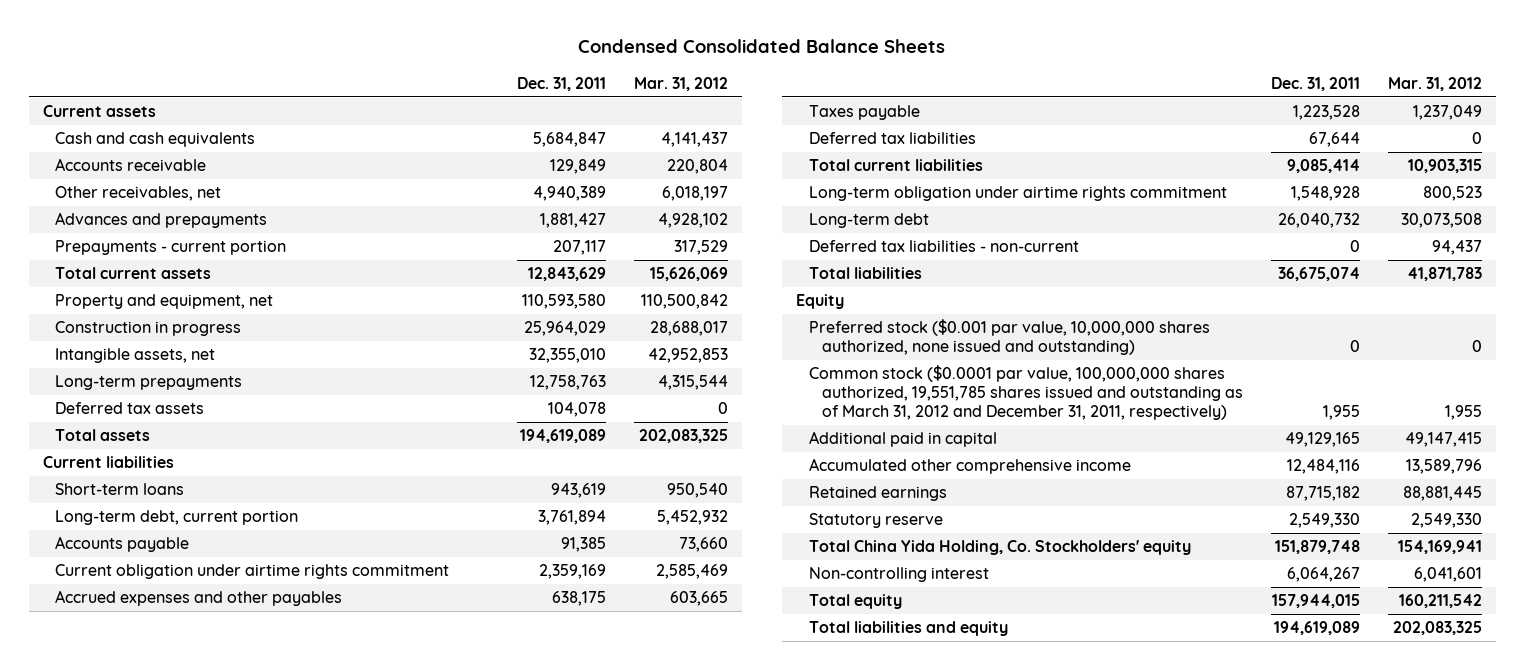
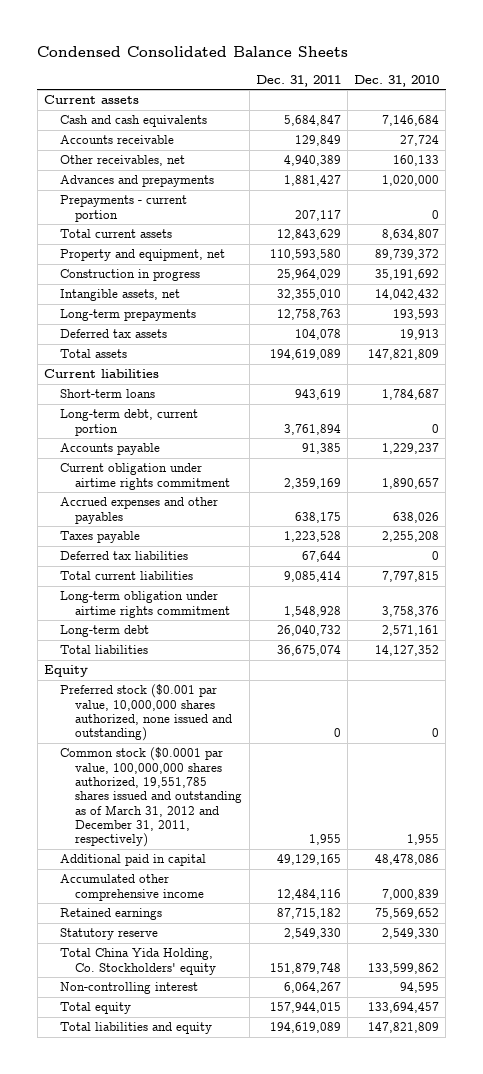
- | Dec. 31, 2011 | Mar. 31, 2012
+ | Dec. 31, 2011 | Dec. 31, 2010
- Deferred tax liabilities - non-current | 0 | 94,437

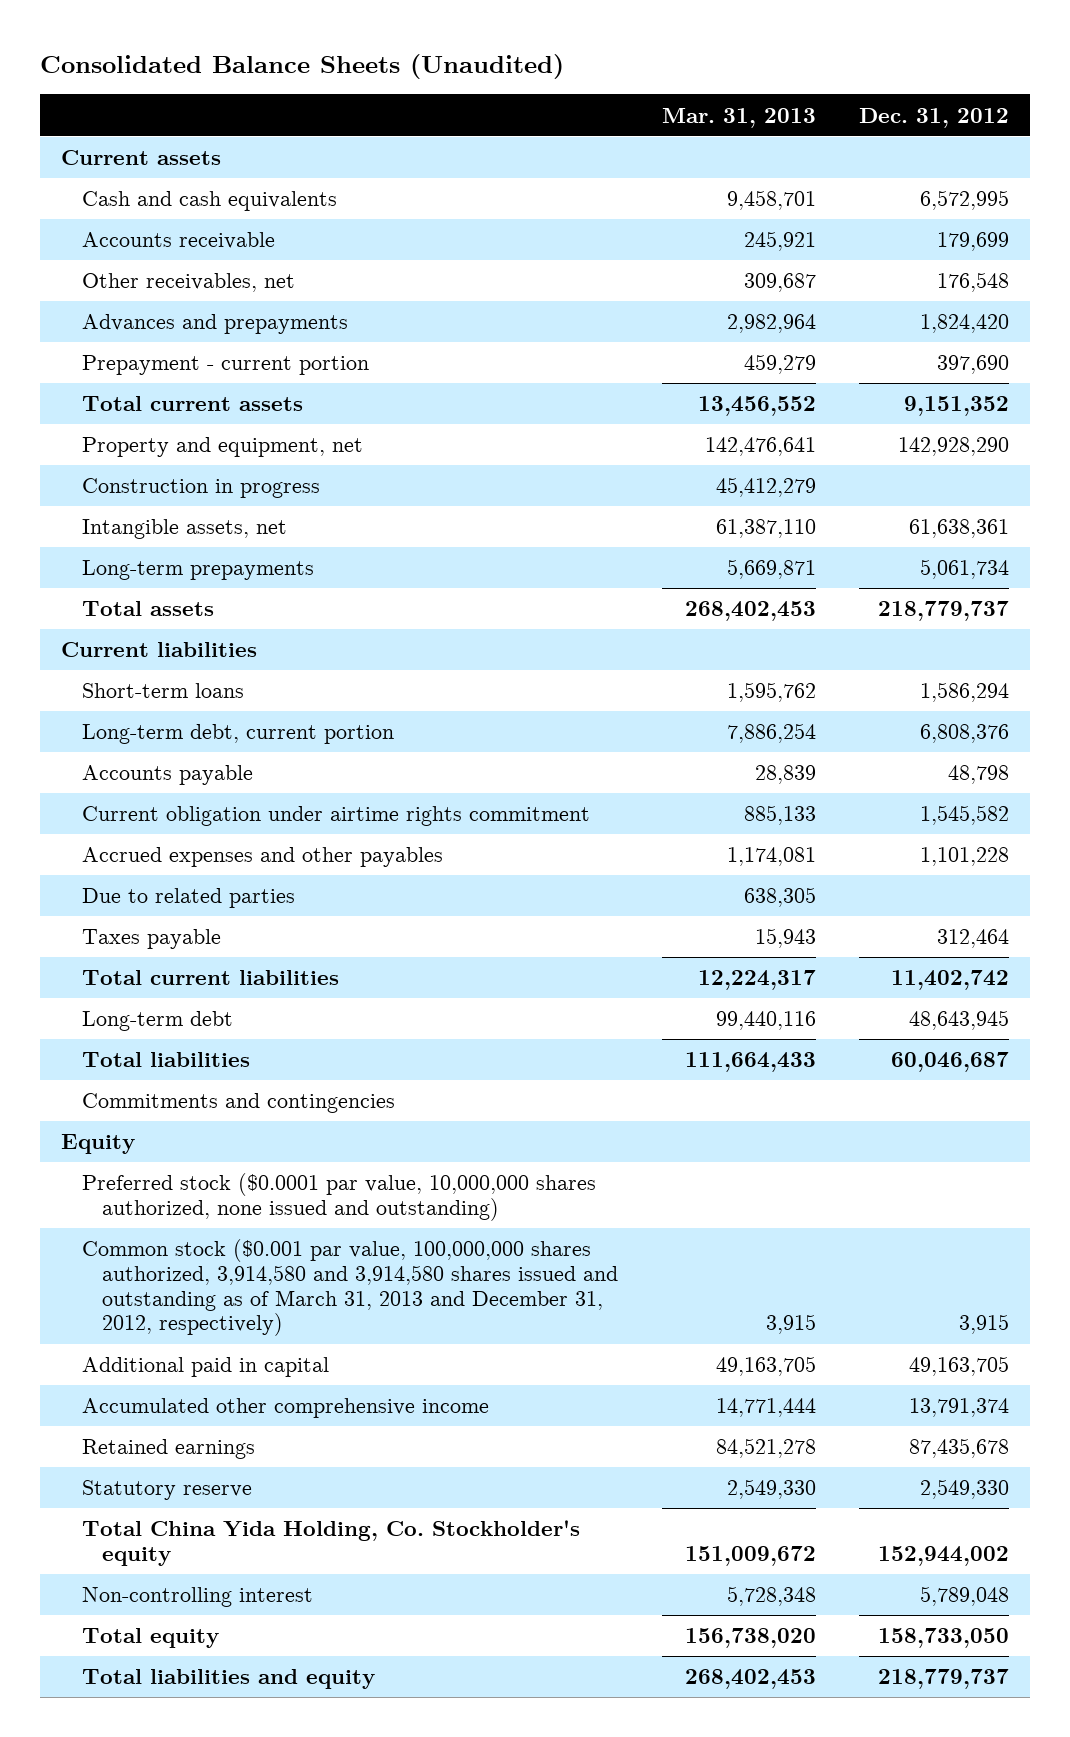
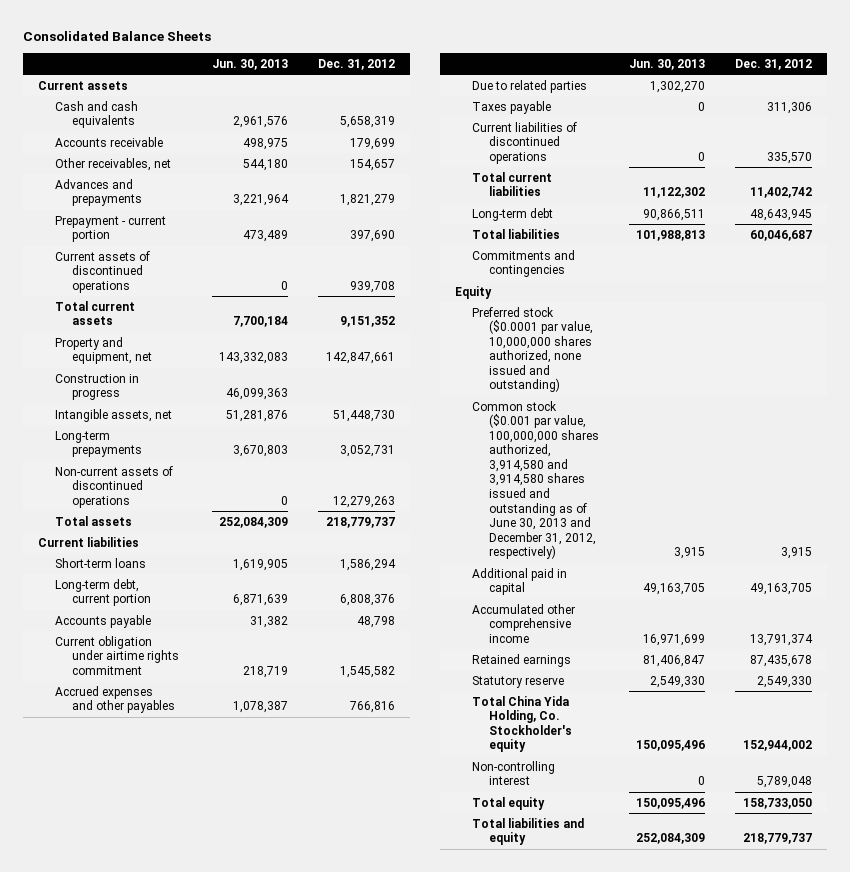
- Consolidated Balance Sheets (Unaudited)
+ Consolidated Balance Sheets
- | Mar. 31, 2013 | Dec. 31, 2012
+ | Jun. 30, 2013 | Dec. 31, 2012
- Cash and cash equivalents | 9,458,701 | 6,572,995
+ Cash and cash equivalents | 2,961,576 | 5,658,319
- Other receivables, net | 309,687 | 176,548
- Advances and prepayments | 2,982,964 | 1,824,420
+ Other receivables, net | 544,180 | 154,657
+ Advances and prepayments | 3,221,964 | 1,821,279
+ Current assets of discontinued operations | 0 | 939,708
- Property and equipment, net | 142,476,641 | 142,928,290
+ Property and equipment, net | 143,332,083 | 142,847,661
- Intangible assets, net | 61,387,110 | 61,638,361
- Long-term prepayments | 5,669,871 | 5,061,734
+ Intangible assets, net | 51,281,876 | 51,448,730
+ Long-term prepayments | 3,670,803 | 3,052,731
+ Non-current assets of discontinued operations | 0 | 12,279,263
- Accrued expenses and other payables | 1,174,081 | 1,101,228
+ Accrued expenses and other payables | 1,078,387 | 766,816
- Taxes payable | 15,943 | 312,464
+ Taxes payable | 0 | 311,306
+ Current liabilities of discontinued operations | 0 | 335,570
- Common stock ($0.001 par value, 100,000,000 shares authorized, 3,914,580 and 3,914,580 shares issued and outstanding as of March 31, 2013 and December 31, 2012, respectively) | 3,915 | 3,915
+ Common stock ($0.001 par value, 100,000,000 shares authorized, 3,914,580 and 3,914,580 shares issued and outstanding as of June 30, 2013 and December 31, 2012, respectively) | 3,915 | 3,915

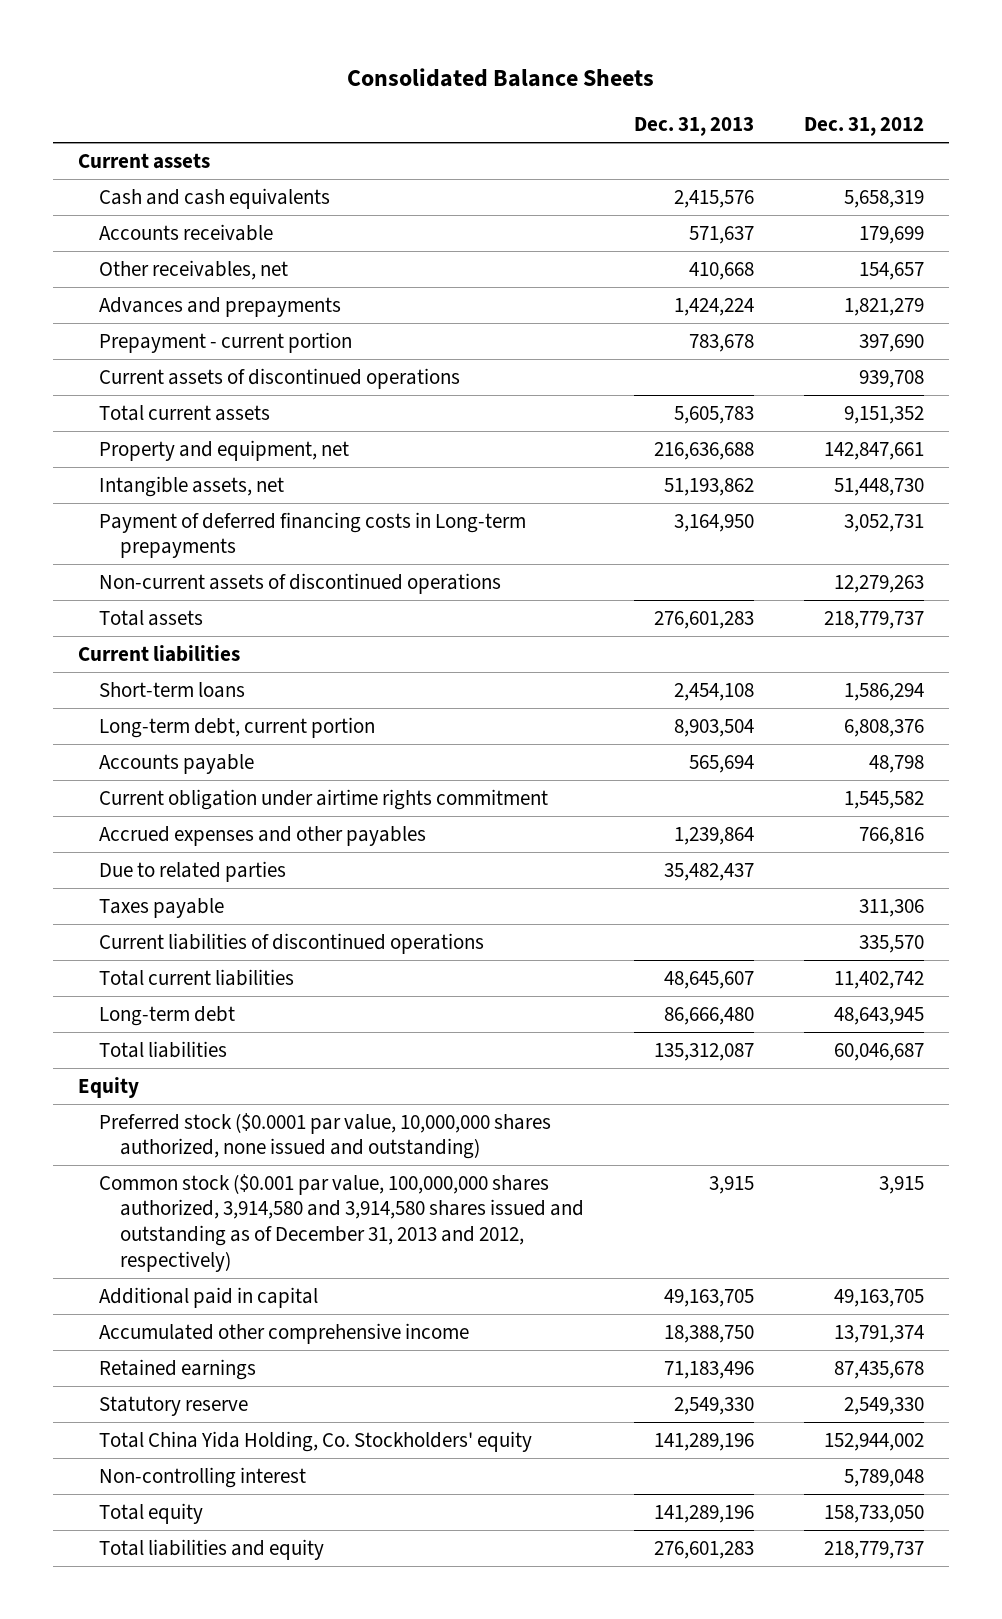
- | Jun. 30, 2013 | Dec. 31, 2012
+ | Dec. 31, 2013 | Dec. 31, 2012
- Construction in progress | 46,099,363 |
- Long-term prepayments | 3,670,803 | 3,052,731
+ Payment of deferred financing costs in Long-term prepayments | 3,164,950 | 3,052,731
- Commitments and contingencies
- Common stock ($0.001 par value, 100,000,000 shares authorized, 3,914,580 and 3,914,580 shares issued and outstanding as of June 30, 2013 and December 31, 2012, respectively) | 3,915 | 3,915
+ Common stock ($0.001 par value, 100,000,000 shares authorized, 3,914,580 and 3,914,580 shares issued and outstanding as of December 31, 2013 and 2012, respectively) | 3,915 | 3,915
- Total China Yida Holding, Co. Stockholder's equity | 150,095,496 | 152,944,002
+ Total China Yida Holding, Co. Stockholders' equity | 141,289,196 | 152,944,002

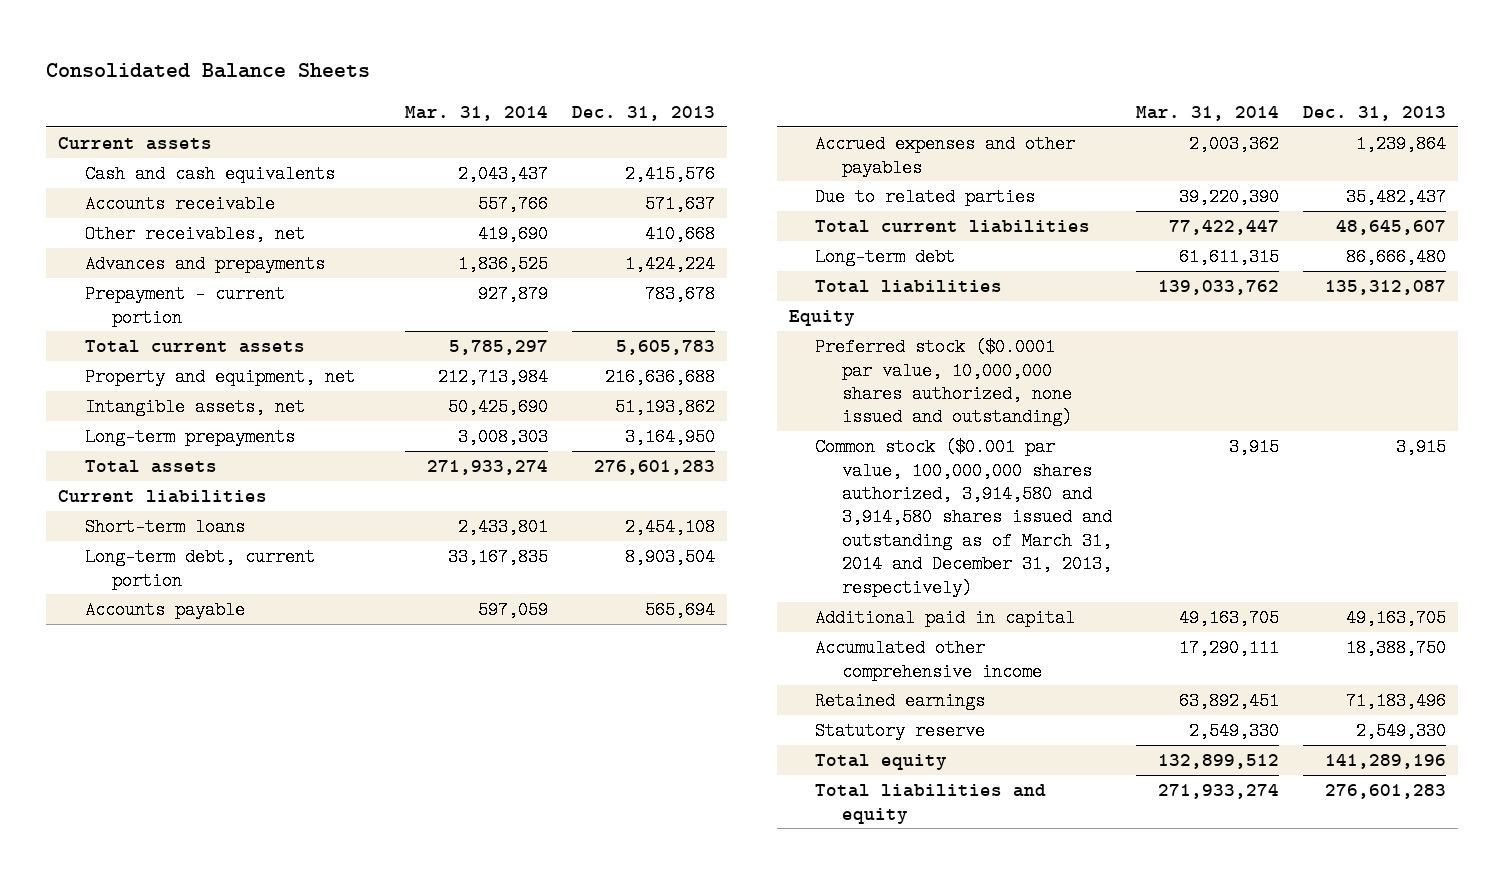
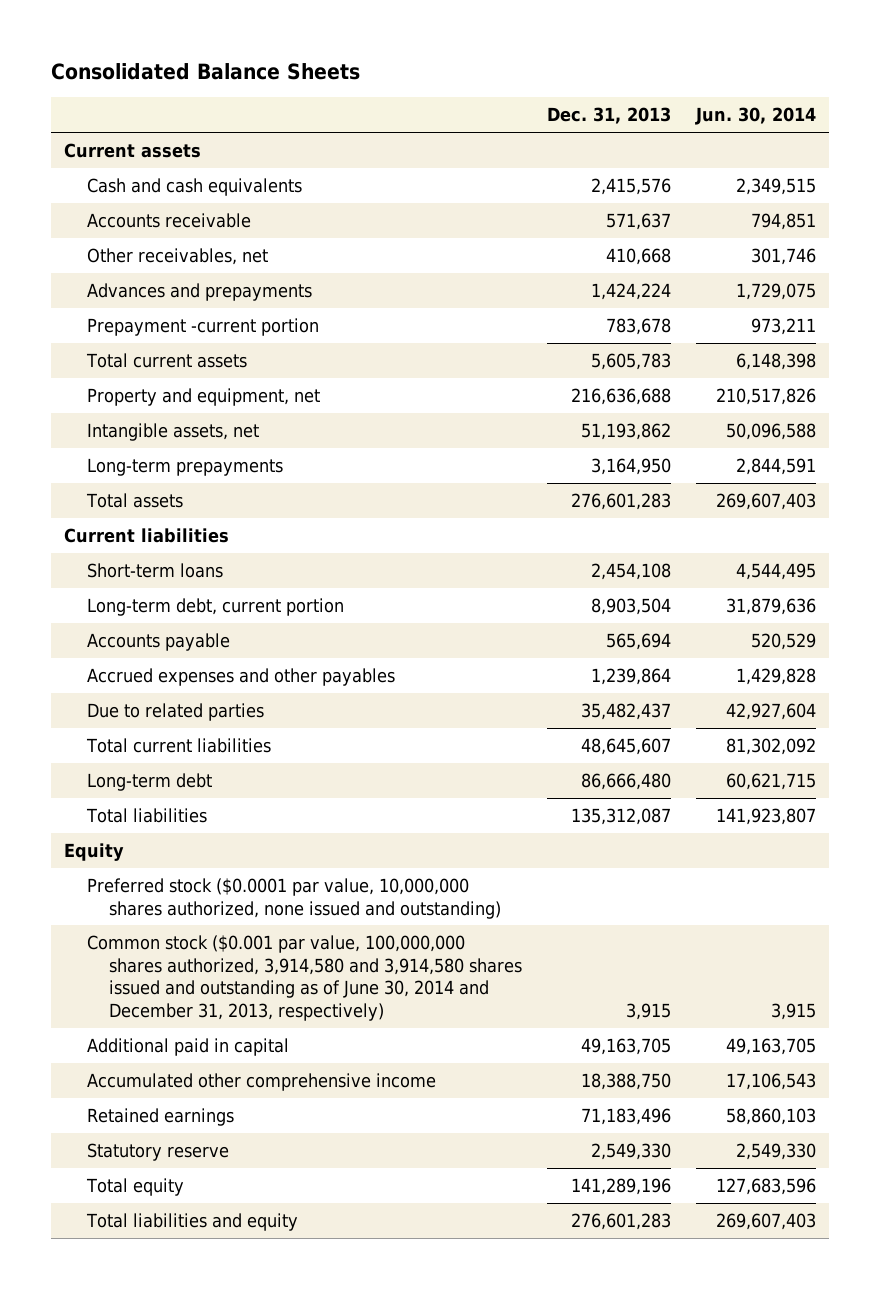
- | Mar. 31, 2014 | Dec. 31, 2013
+ | Dec. 31, 2013 | Jun. 30, 2014
- Prepayment - current portion | 927,879 | 783,678
+ Prepayment -current portion | 783,678 | 973,211
- Common stock ($0.001 par value, 100,000,000 shares authorized, 3,914,580 and 3,914,580 shares issued and outstanding as of March 31, 2014 and December 31, 2013, respectively) | 3,915 | 3,915
+ Common stock ($0.001 par value, 100,000,000 shares authorized, 3,914,580 and 3,914,580 shares issued and outstanding as of June 30, 2014 and December 31, 2013, respectively) | 3,915 | 3,915

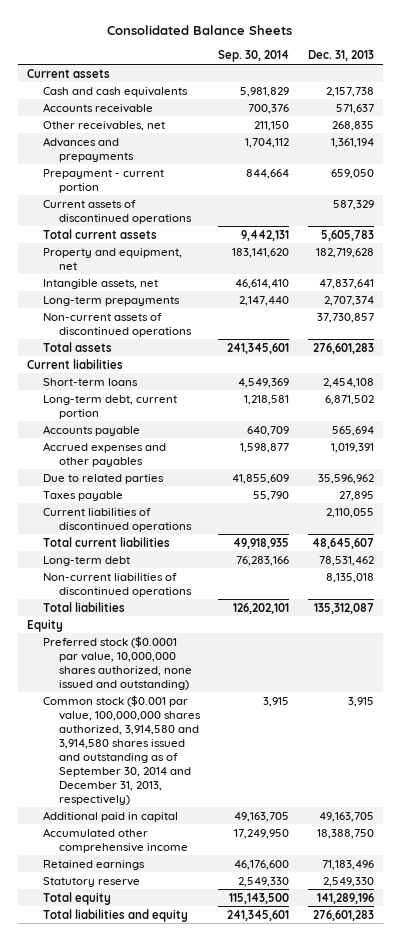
- | Dec. 31, 2013 | Jun. 30, 2014
+ | Sep. 30, 2014 | Dec. 31, 2013
- Cash and cash equivalents | 2,415,576 | 2,349,515
+ Cash and cash equivalents | 5,981,829 | 2,157,738
- Other receivables, net | 410,668 | 301,746
- Advances and prepayments | 1,424,224 | 1,729,075
- Prepayment -current portion | 783,678 | 973,211
+ Other receivables, net | 211,150 | 268,835
+ Advances and prepayments | 1,704,112 | 1,361,194
+ Prepayment - current portion | 844,664 | 659,050
+ Current assets of discontinued operations | | 587,329
- Property and equipment, net | 216,636,688 | 210,517,826
- Intangible assets, net | 51,193,862 | 50,096,588
- Long-term prepayments | 3,164,950 | 2,844,591
+ Property and equipment, net | 183,141,620 | 182,719,628
+ Intangible assets, net | 46,614,410 | 47,837,641
+ Long-term prepayments | 2,147,440 | 2,707,374
+ Non-current assets of discontinued operations | | 37,730,857
- Long-term debt, current portion | 8,903,504 | 31,879,636
+ Long-term debt, current portion | 1,218,581 | 6,871,502
- Accrued expenses and other payables | 1,239,864 | 1,429,828
- Due to related parties | 35,482,437 | 42,927,604
+ Accrued expenses and other payables | 1,598,877 | 1,019,391
+ Due to related parties | 41,855,609 | 35,596,962
+ Taxes payable | 55,790 | 27,895
+ Current liabilities of discontinued operations | | 2,110,055
- Long-term debt | 86,666,480 | 60,621,715
+ Long-term debt | 76,283,166 | 78,531,462
+ Non-current liabilities of discontinued operations | | 8,135,018
- Common stock ($0.001 par value, 100,000,000 shares authorized, 3,914,580 and 3,914,580 shares issued and outstanding as of June 30, 2014 and December 31, 2013, respectively) | 3,915 | 3,915
+ Common stock ($0.001 par value, 100,000,000 shares authorized, 3,914,580 and 3,914,580 shares issued and outstanding as of September 30, 2014 and December 31, 2013, respectively) | 3,915 | 3,915

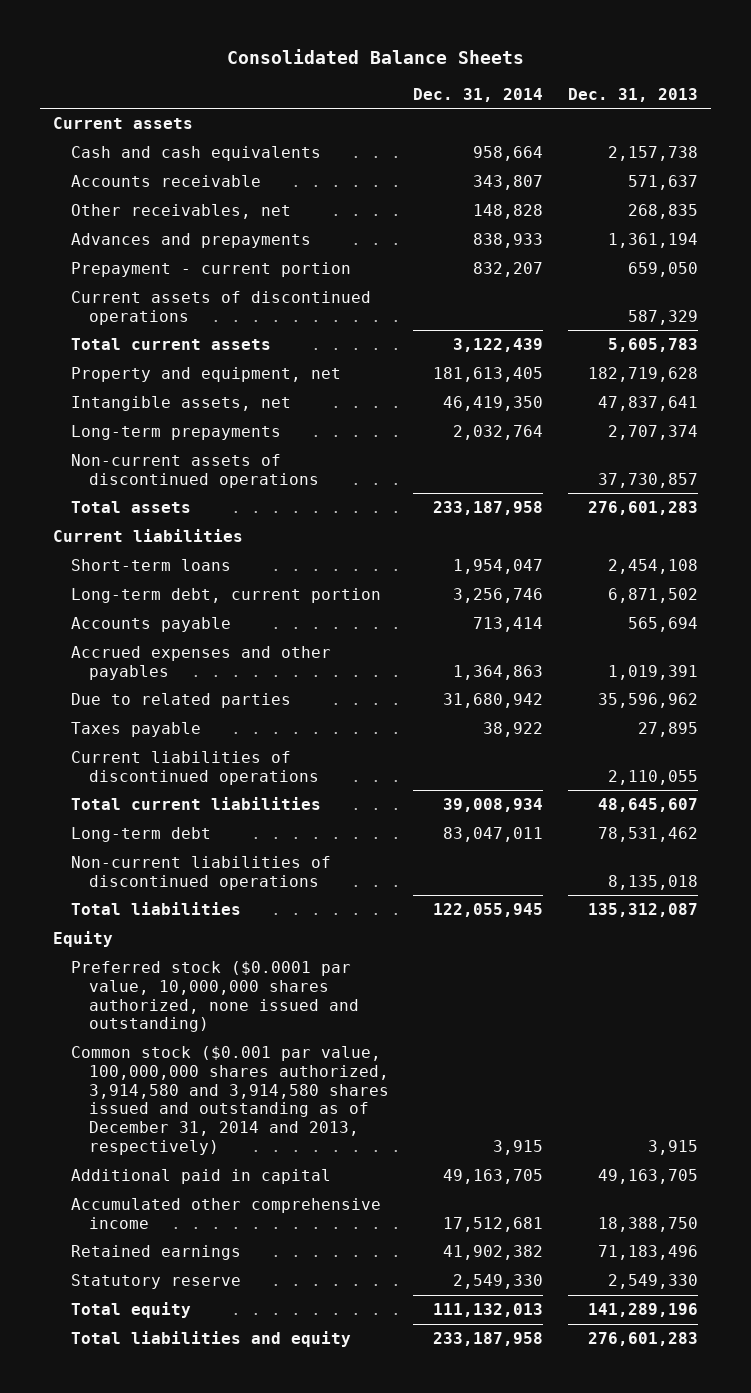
- | Sep. 30, 2014 | Dec. 31, 2013
+ | Dec. 31, 2014 | Dec. 31, 2013
- Common stock ($0.001 par value, 100,000,000 shares authorized, 3,914,580 and 3,914,580 shares issued and outstanding as of September 30, 2014 and December 31, 2013, respectively) | 3,915 | 3,915
+ Common stock ($0.001 par value, 100,000,000 shares authorized, 3,914,580 and 3,914,580 shares issued and outstanding as of December 31, 2014 and 2013, respectively) | 3,915 | 3,915

